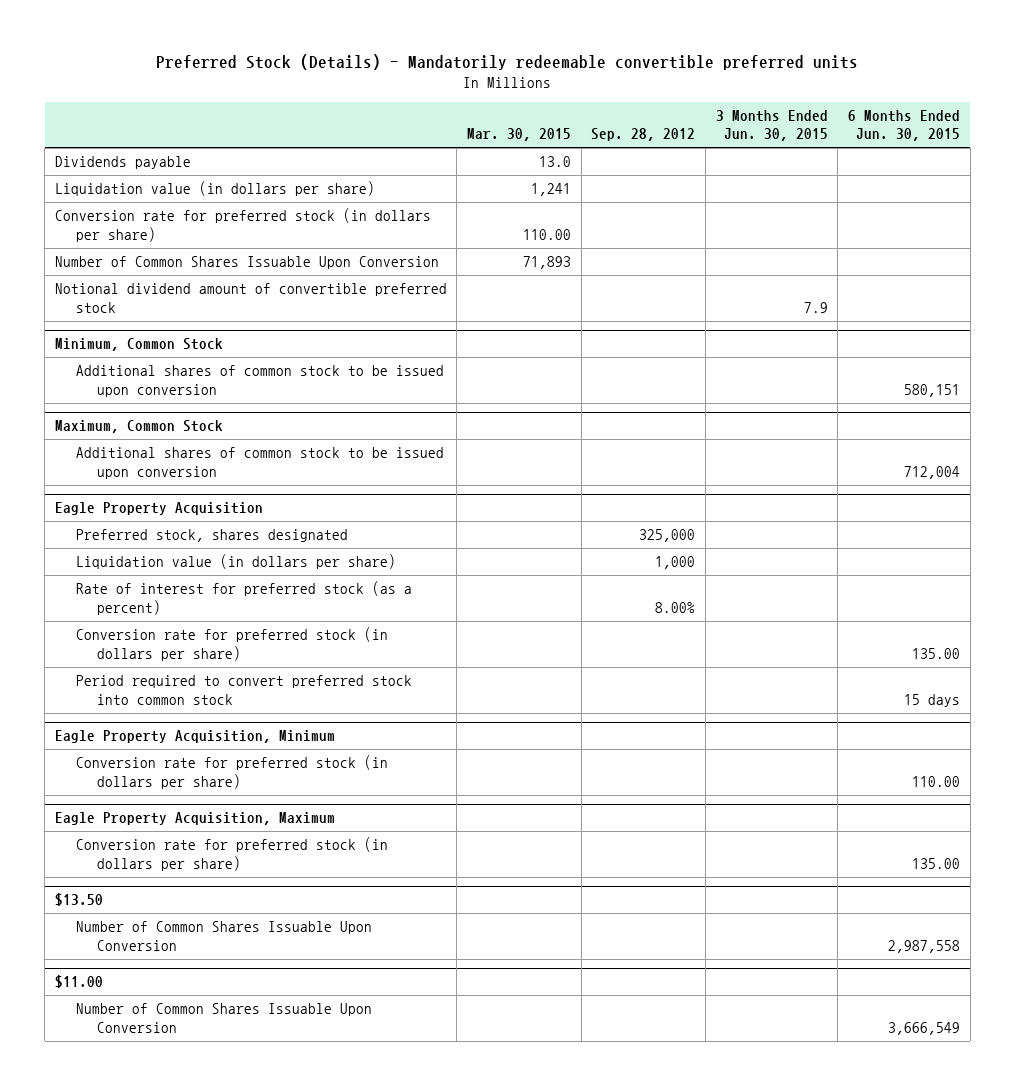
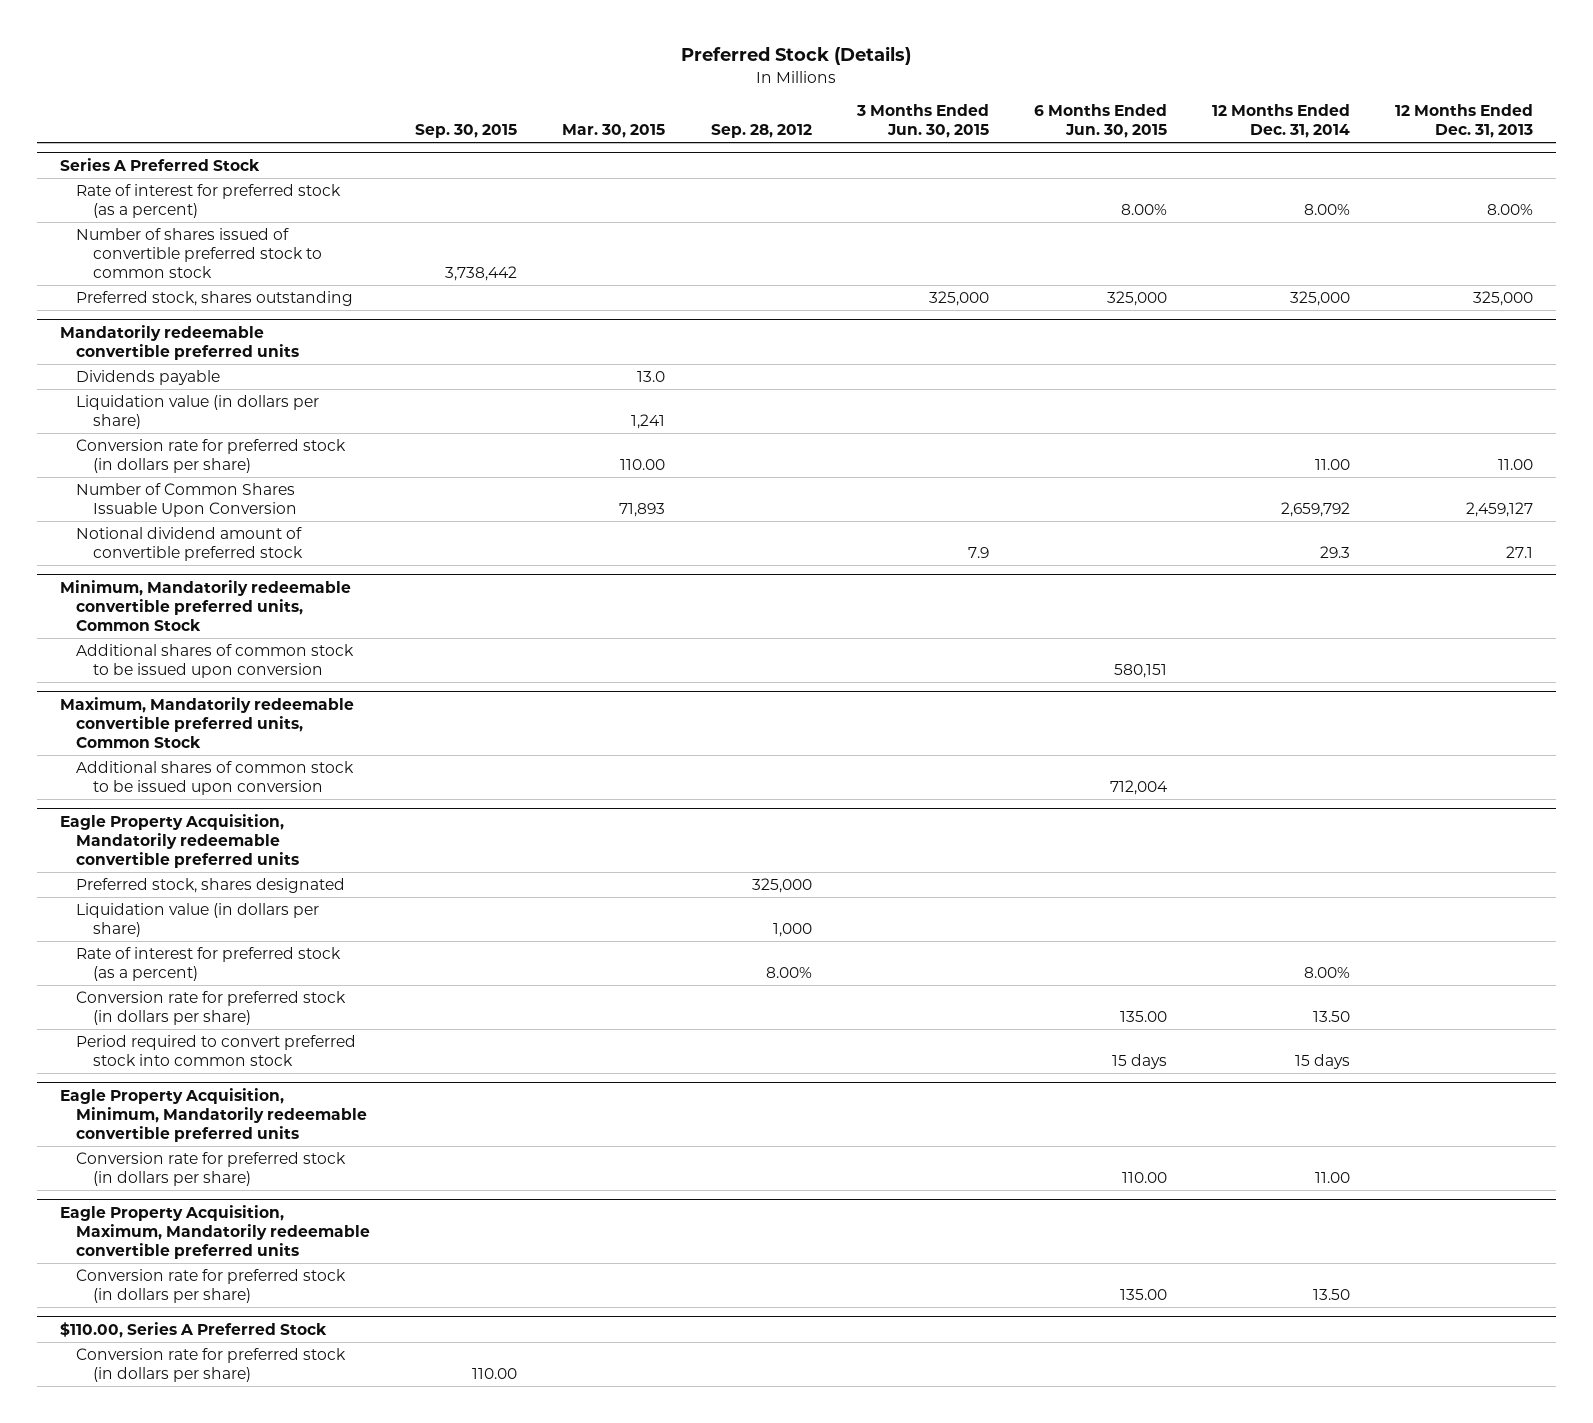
- Preferred Stock (Details) - Mandatorily redeemable convertible preferred units
+ Preferred Stock (Details)
- | Mar. 30, 2015 | Sep. 28, 2012 | 3 Months Ended Jun. 30, 2015 | 6 Months Ended Jun. 30, 2015
+ | Sep. 30, 2015 | Mar. 30, 2015 | Sep. 28, 2012 | 3 Months Ended Jun. 30, 2015 | 6 Months Ended Jun. 30, 2015 | 12 Months Ended Dec. 31, 2014 | 12 Months Ended Dec. 31, 2013
+ Series A Preferred Stock
+ Rate of interest for preferred stock (as a percent) | | | | | 8.00% | 8.00% | 8.00%
+ Number of shares issued of convertible preferred stock to common stock | 3,738,442 | | | | | |
+ Preferred stock, shares outstanding | | | | 325,000 | 325,000 | 325,000 | 325,000
+ Mandatorily redeemable convertible preferred units
- Minimum, Common Stock
+ Minimum, Mandatorily redeemable convertible preferred units, Common Stock
- Maximum, Common Stock
+ Maximum, Mandatorily redeemable convertible preferred units, Common Stock
- Eagle Property Acquisition
+ Eagle Property Acquisition, Mandatorily redeemable convertible preferred units
- Eagle Property Acquisition, Minimum
+ Eagle Property Acquisition, Minimum, Mandatorily redeemable convertible preferred units
- Eagle Property Acquisition, Maximum
+ Eagle Property Acquisition, Maximum, Mandatorily redeemable convertible preferred units
- $13.50
- Number of Common Shares Issuable Upon Conversion | | | | 2,987,558
- $11.00
- Number of Common Shares Issuable Upon Conversion | | | | 3,666,549
+ $110.00, Series A Preferred Stock
+ Conversion rate for preferred stock (in dollars per share) | 110.00 | | | | | |

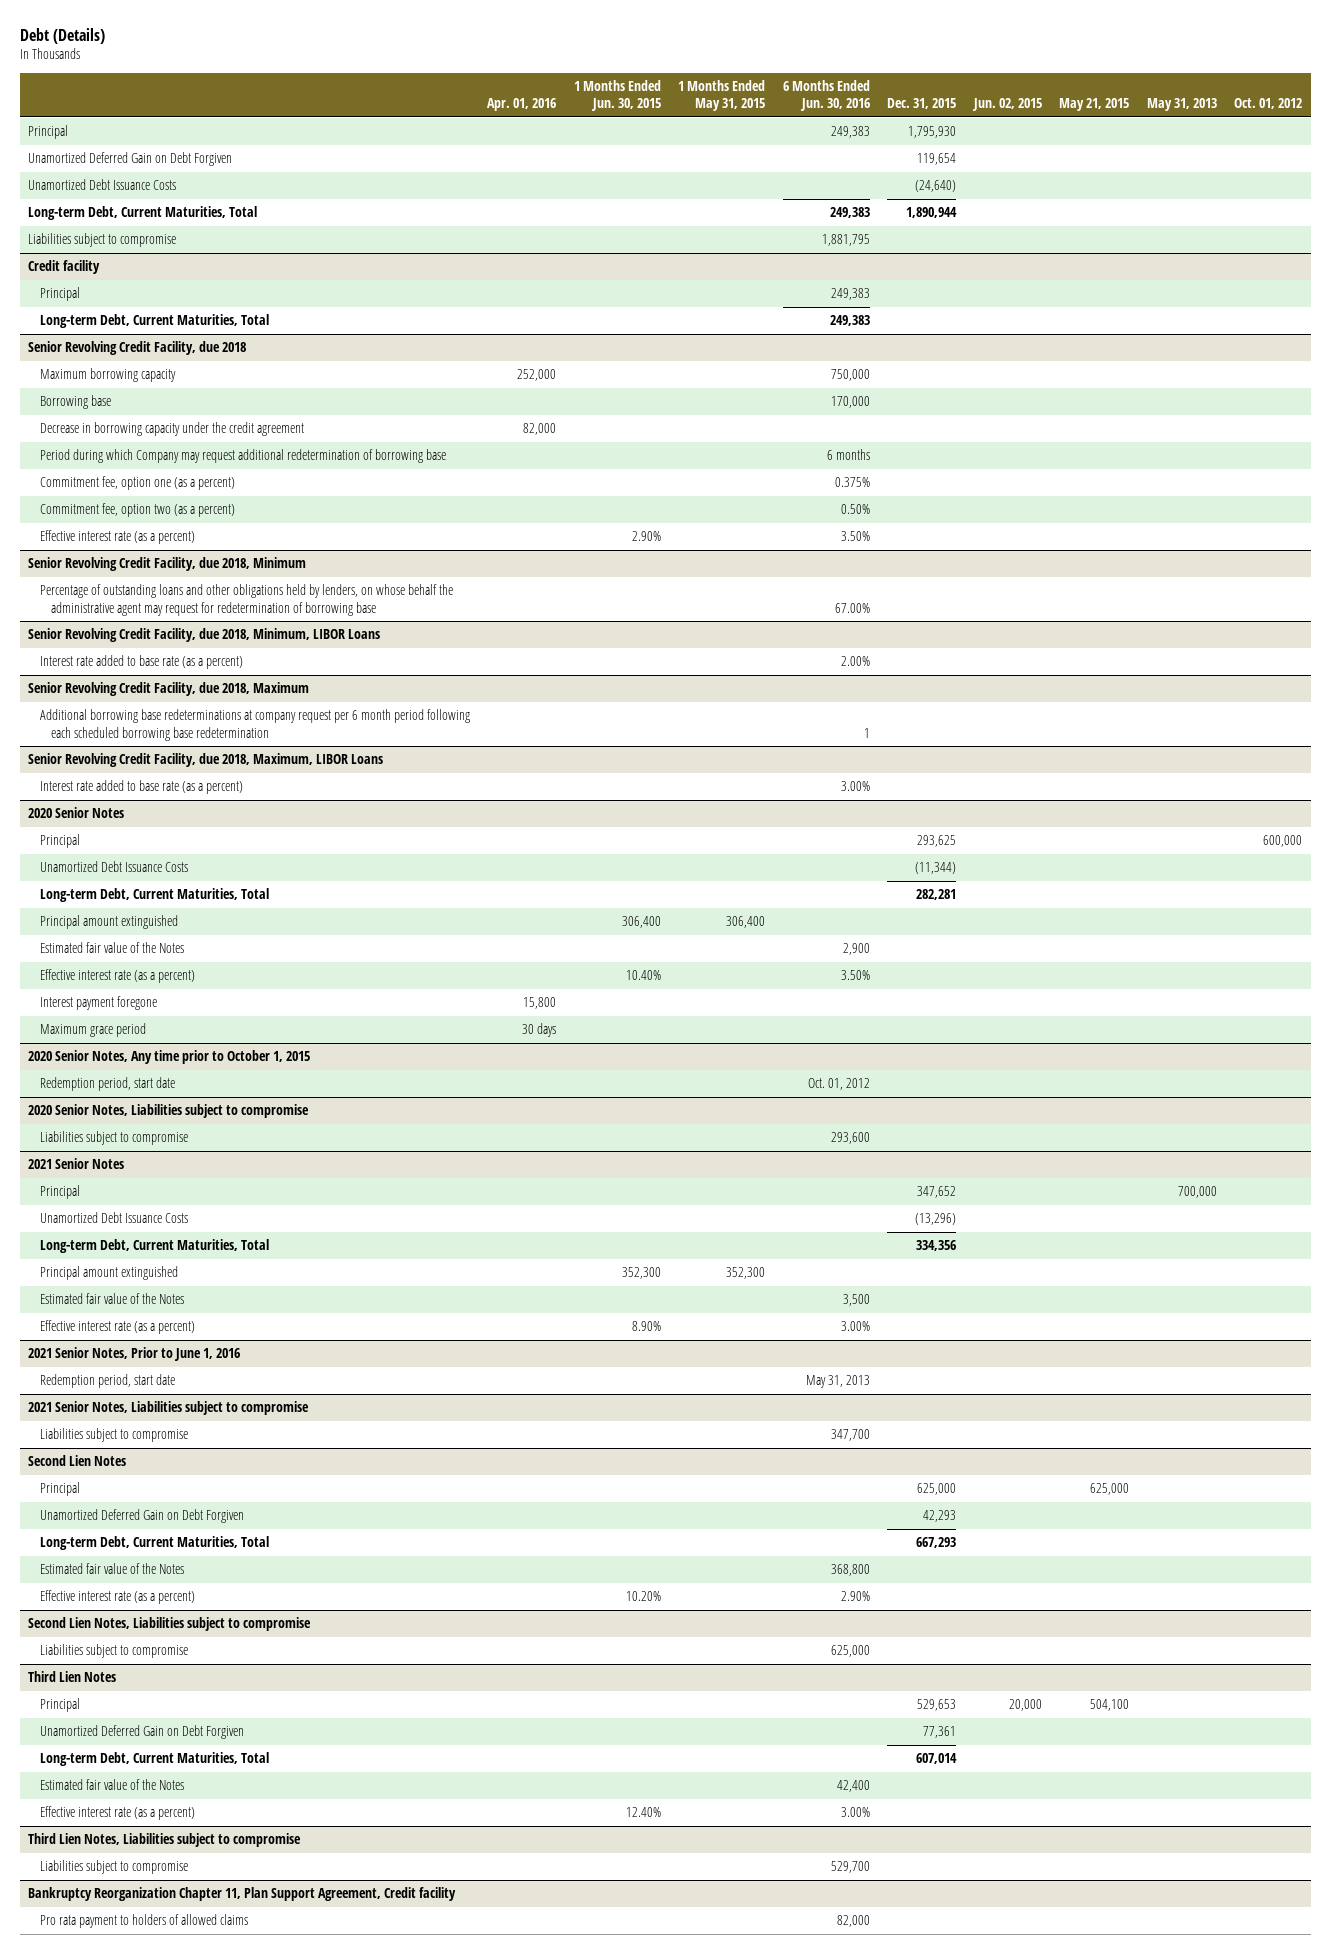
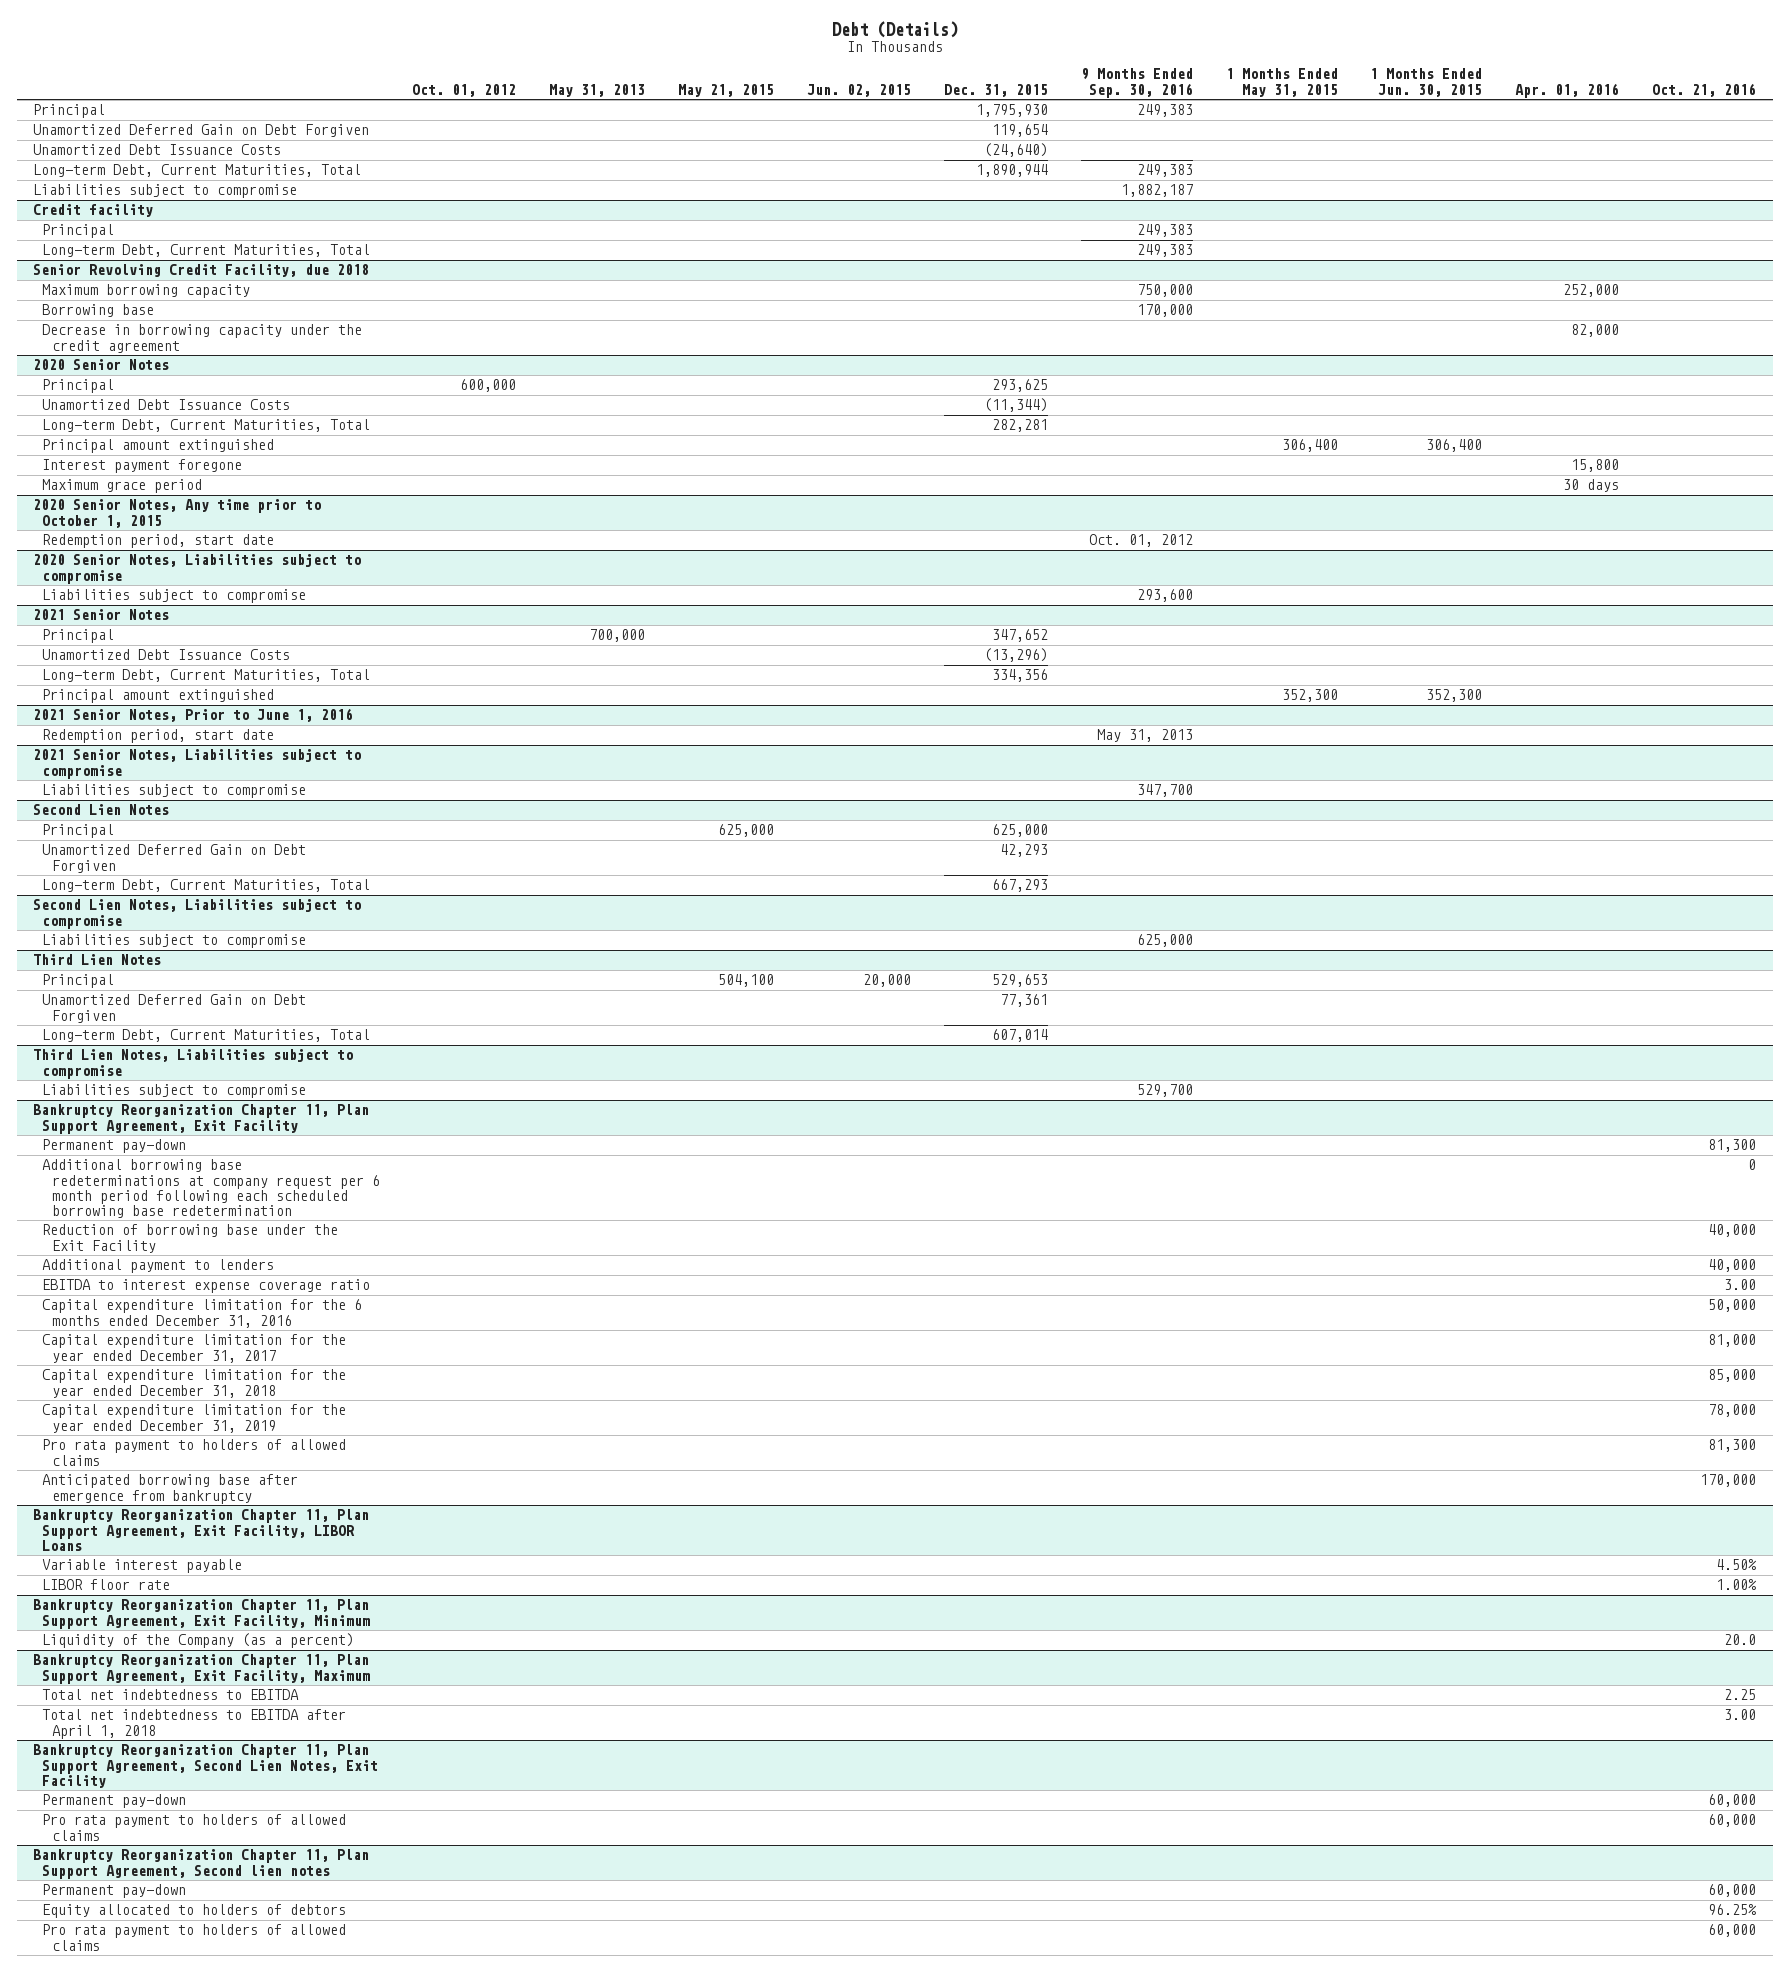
- | Apr. 01, 2016 | 1 Months Ended Jun. 30, 2015 | 1 Months Ended May 31, 2015 | 6 Months Ended Jun. 30, 2016 | Dec. 31, 2015 | Jun. 02, 2015 | May 21, 2015 | May 31, 2013 | Oct. 01, 2012
+ | Oct. 01, 2012 | May 31, 2013 | May 21, 2015 | Jun. 02, 2015 | Dec. 31, 2015 | 9 Months Ended Sep. 30, 2016 | 1 Months Ended May 31, 2015 | 1 Months Ended Jun. 30, 2015 | Apr. 01, 2016 | Oct. 21, 2016
@ Senior Revolving Credit Facility, due 2018
- Period during which Company may request additional redetermination of borrowing base | | | | 6 months | | | | |
- Commitment fee, option one (as a percent) | | | | 0.375% | | | | |
- Commitment fee, option two (as a percent) | | | | 0.50% | | | | |
- Effective interest rate (as a percent) | | 2.90% | | 3.50% | | | | |
- Senior Revolving Credit Facility, due 2018, Minimum
- Percentage of outstanding loans and other obligations held by lenders, on whose behalf the administrative agent may request for redetermination of borrowing base | | | | 67.00% | | | | |
- Senior Revolving Credit Facility, due 2018, Minimum, LIBOR Loans
- Interest rate added to base rate (as a percent) | | | | 2.00% | | | | |
- Senior Revolving Credit Facility, due 2018, Maximum
- Additional borrowing base redeterminations at company request per 6 month period following each scheduled borrowing base redetermination | | | | 1 | | | | |
- Senior Revolving Credit Facility, due 2018, Maximum, LIBOR Loans
- Interest rate added to base rate (as a percent) | | | | 3.00% | | | | |
@ 2020 Senior Notes
- Estimated fair value of the Notes | | | | 2,900 | | | | |
- Effective interest rate (as a percent) | | 10.40% | | 3.50% | | | | |
@ 2021 Senior Notes
- Estimated fair value of the Notes | | | | 3,500 | | | | |
- Effective interest rate (as a percent) | | 8.90% | | 3.00% | | | | |
@ Second Lien Notes
- Estimated fair value of the Notes | | | | 368,800 | | | | |
- Effective interest rate (as a percent) | | 10.20% | | 2.90% | | | | |
@ Third Lien Notes
- Estimated fair value of the Notes | | | | 42,400 | | | | |
- Effective interest rate (as a percent) | | 12.40% | | 3.00% | | | | |
- Bankruptcy Reorganization Chapter 11, Plan Support Agreement, Credit facility
+ Bankruptcy Reorganization Chapter 11, Plan Support Agreement, Exit Facility
+ Permanent pay-down | | | | | | | | | | 81,300
+ Additional borrowing base redeterminations at company request per 6 month period following each scheduled borrowing base redetermination | | | | | | | | | | 0
+ Reduction of borrowing base under the Exit Facility | | | | | | | | | | 40,000
+ Additional payment to lenders | | | | | | | | | | 40,000
+ EBITDA to interest expense coverage ratio | | | | | | | | | | 3.00
+ Capital expenditure limitation for the 6 months ended December 31, 2016 | | | | | | | | | | 50,000
+ Capital expenditure limitation for the year ended December 31, 2017 | | | | | | | | | | 81,000
+ Capital expenditure limitation for the year ended December 31, 2018 | | | | | | | | | | 85,000
+ Capital expenditure limitation for the year ended December 31, 2019 | | | | | | | | | | 78,000
+ Anticipated borrowing base after emergence from bankruptcy | | | | | | | | | | 170,000
+ Bankruptcy Reorganization Chapter 11, Plan Support Agreement, Exit Facility, LIBOR Loans
+ Variable interest payable | | | | | | | | | | 4.50%
+ LIBOR floor rate | | | | | | | | | | 1.00%
+ Bankruptcy Reorganization Chapter 11, Plan Support Agreement, Exit Facility, Minimum
+ Liquidity of the Company (as a percent) | | | | | | | | | | 20.0
+ Bankruptcy Reorganization Chapter 11, Plan Support Agreement, Exit Facility, Maximum
+ Total net indebtedness to EBITDA | | | | | | | | | | 2.25
+ Total net indebtedness to EBITDA after April 1, 2018 | | | | | | | | | | 3.00
+ Bankruptcy Reorganization Chapter 11, Plan Support Agreement, Second Lien Notes, Exit Facility
+ Permanent pay-down | | | | | | | | | | 60,000
+ Pro rata payment to holders of allowed claims | | | | | | | | | | 60,000
+ Bankruptcy Reorganization Chapter 11, Plan Support Agreement, Second lien notes
+ Permanent pay-down | | | | | | | | | | 60,000
+ Equity allocated to holders of debtors | | | | | | | | | | 96.25%
+ Pro rata payment to holders of allowed claims | | | | | | | | | | 60,000

